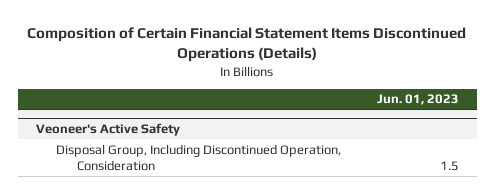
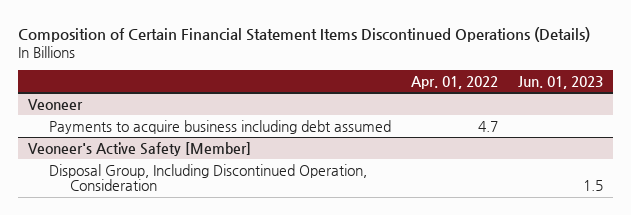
- | Jun. 01, 2023
+ | Apr. 01, 2022 | Jun. 01, 2023
- Veoneer's Active Safety
+ Veoneer
+ Payments to acquire business including debt assumed | 4.7 |
+ Veoneer's Active Safety [Member]

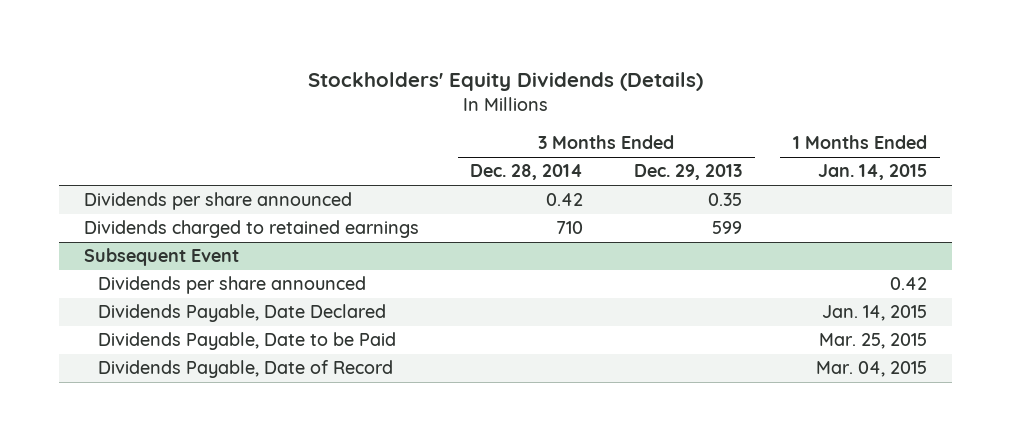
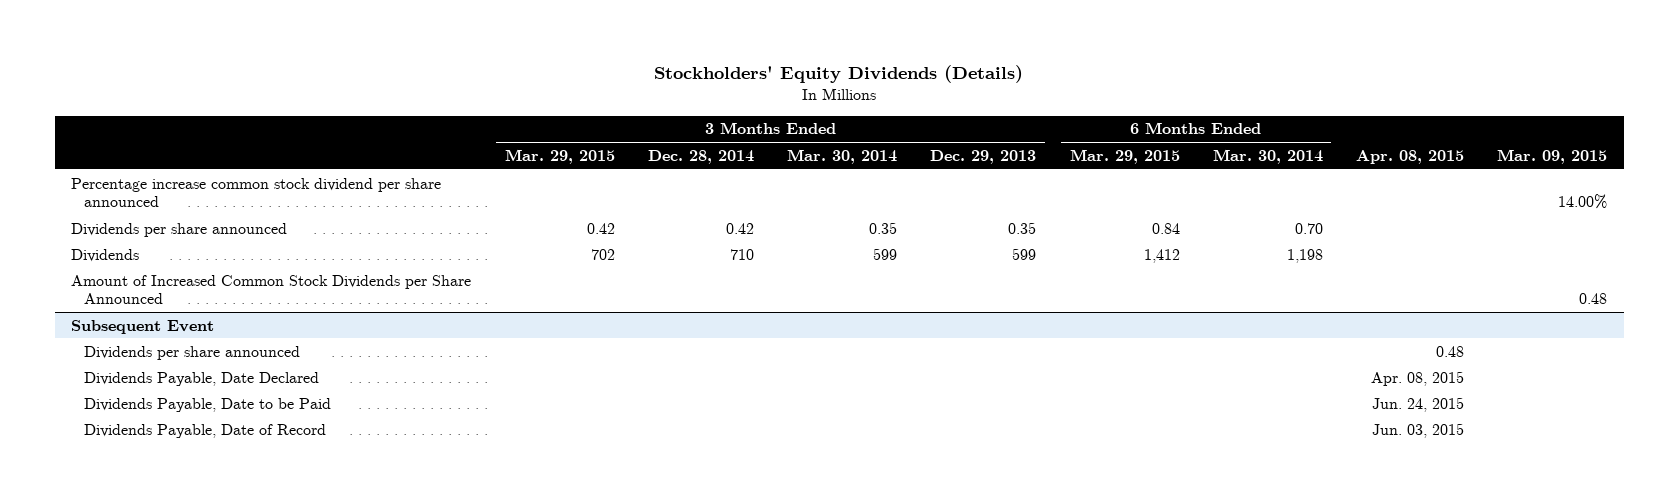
- | 3 Months Ended Dec. 28, 2014 | 3 Months Ended Dec. 29, 2013 | 1 Months Ended Jan. 14, 2015
+ | 3 Months Ended Mar. 29, 2015 | 3 Months Ended Dec. 28, 2014 | 3 Months Ended Mar. 30, 2014 | 3 Months Ended Dec. 29, 2013 | 6 Months Ended Mar. 29, 2015 | 6 Months Ended Mar. 30, 2014 | Apr. 08, 2015 | Mar. 09, 2015
+ Percentage increase common stock dividend per share announced | | | | | | | | 14.00%
- Dividends charged to retained earnings | 710 | 599 |
+ Dividends | 702 | 710 | 599 | 599 | 1,412 | 1,198 | |
+ Amount of Increased Common Stock Dividends per Share Announced | | | | | | | | 0.48

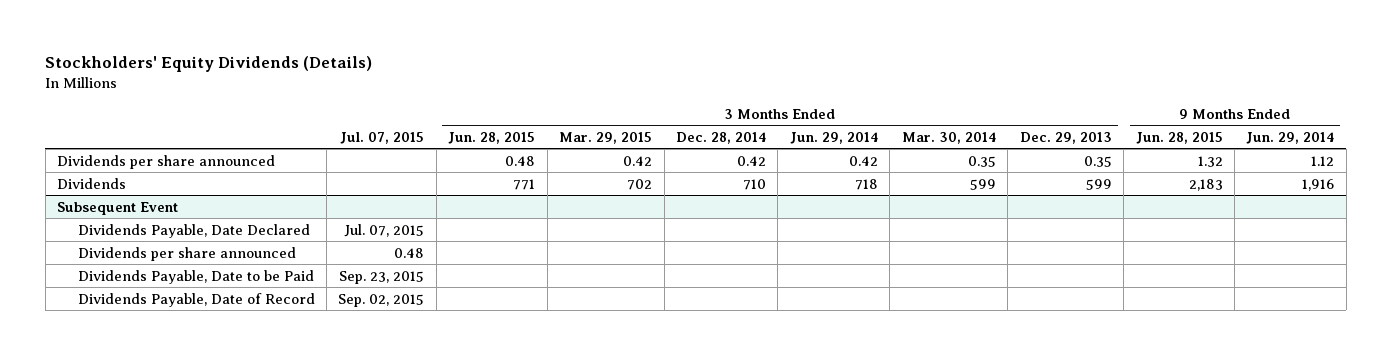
- | 3 Months Ended Mar. 29, 2015 | 3 Months Ended Dec. 28, 2014 | 3 Months Ended Mar. 30, 2014 | 3 Months Ended Dec. 29, 2013 | 6 Months Ended Mar. 29, 2015 | 6 Months Ended Mar. 30, 2014 | Apr. 08, 2015 | Mar. 09, 2015
+ | Jul. 07, 2015 | 3 Months Ended Jun. 28, 2015 | 3 Months Ended Mar. 29, 2015 | 3 Months Ended Dec. 28, 2014 | 3 Months Ended Jun. 29, 2014 | 3 Months Ended Mar. 30, 2014 | 3 Months Ended Dec. 29, 2013 | 9 Months Ended Jun. 28, 2015 | 9 Months Ended Jun. 29, 2014
- Percentage increase common stock dividend per share announced | | | | | | | | 14.00%
- Amount of Increased Common Stock Dividends per Share Announced | | | | | | | | 0.48
@ Subsequent Event
moved down: Dividends per share announced | 0.48 | | | | | | | |

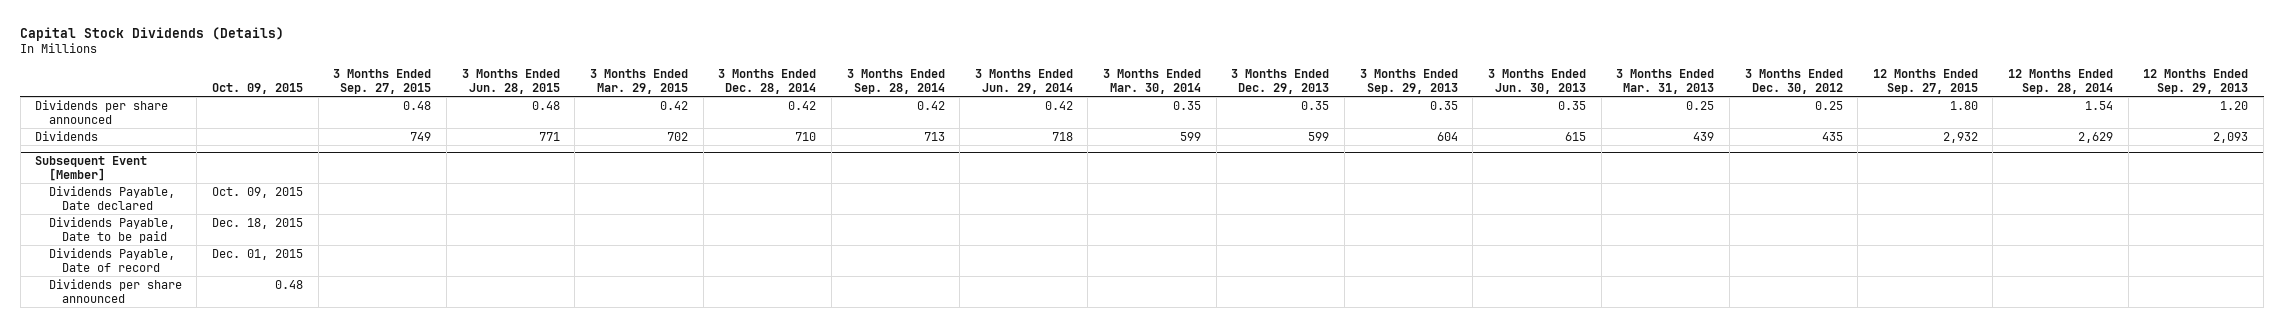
- Stockholders' Equity Dividends (Details)
+ Capital Stock Dividends (Details)
- | Jul. 07, 2015 | 3 Months Ended Jun. 28, 2015 | 3 Months Ended Mar. 29, 2015 | 3 Months Ended Dec. 28, 2014 | 3 Months Ended Jun. 29, 2014 | 3 Months Ended Mar. 30, 2014 | 3 Months Ended Dec. 29, 2013 | 9 Months Ended Jun. 28, 2015 | 9 Months Ended Jun. 29, 2014
+ | Oct. 09, 2015 | 3 Months Ended Sep. 27, 2015 | 3 Months Ended Jun. 28, 2015 | 3 Months Ended Mar. 29, 2015 | 3 Months Ended Dec. 28, 2014 | 3 Months Ended Sep. 28, 2014 | 3 Months Ended Jun. 29, 2014 | 3 Months Ended Mar. 30, 2014 | 3 Months Ended Dec. 29, 2013 | 3 Months Ended Sep. 29, 2013 | 3 Months Ended Jun. 30, 2013 | 3 Months Ended Mar. 31, 2013 | 3 Months Ended Dec. 30, 2012 | 12 Months Ended Sep. 27, 2015 | 12 Months Ended Sep. 28, 2014 | 12 Months Ended Sep. 29, 2013
- Subsequent Event
- Dividends Payable, Date Declared | Jul. 07, 2015 | | | | | | | |
+ Subsequent Event [Member]
+ Dividends Payable, Date declared | Oct. 09, 2015 | | | | | | | | | | | | | | |
+ Dividends Payable, Date to be paid | Dec. 18, 2015 | | | | | | | | | | | | | | |
+ Dividends Payable, Date of record | Dec. 01, 2015 | | | | | | | | | | | | | | |
- Dividends Payable, Date to be Paid | Sep. 23, 2015 | | | | | | | |
- Dividends Payable, Date of Record | Sep. 02, 2015 | | | | | | | |

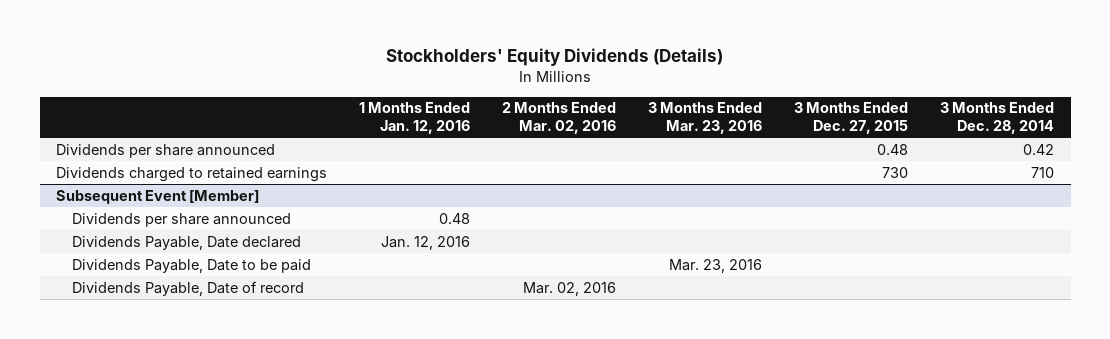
- Capital Stock Dividends (Details)
+ Stockholders' Equity Dividends (Details)
- | Oct. 09, 2015 | 3 Months Ended Sep. 27, 2015 | 3 Months Ended Jun. 28, 2015 | 3 Months Ended Mar. 29, 2015 | 3 Months Ended Dec. 28, 2014 | 3 Months Ended Sep. 28, 2014 | 3 Months Ended Jun. 29, 2014 | 3 Months Ended Mar. 30, 2014 | 3 Months Ended Dec. 29, 2013 | 3 Months Ended Sep. 29, 2013 | 3 Months Ended Jun. 30, 2013 | 3 Months Ended Mar. 31, 2013 | 3 Months Ended Dec. 30, 2012 | 12 Months Ended Sep. 27, 2015 | 12 Months Ended Sep. 28, 2014 | 12 Months Ended Sep. 29, 2013
+ | 1 Months Ended Jan. 12, 2016 | 2 Months Ended Mar. 02, 2016 | 3 Months Ended Mar. 23, 2016 | 3 Months Ended Dec. 27, 2015 | 3 Months Ended Dec. 28, 2014
- Dividends | | 749 | 771 | 702 | 710 | 713 | 718 | 599 | 599 | 604 | 615 | 439 | 435 | 2,932 | 2,629 | 2,093
+ Dividends charged to retained earnings | | | | 730 | 710
@ Subsequent Event [Member]
moved up: Dividends per share announced | 0.48 | | | |

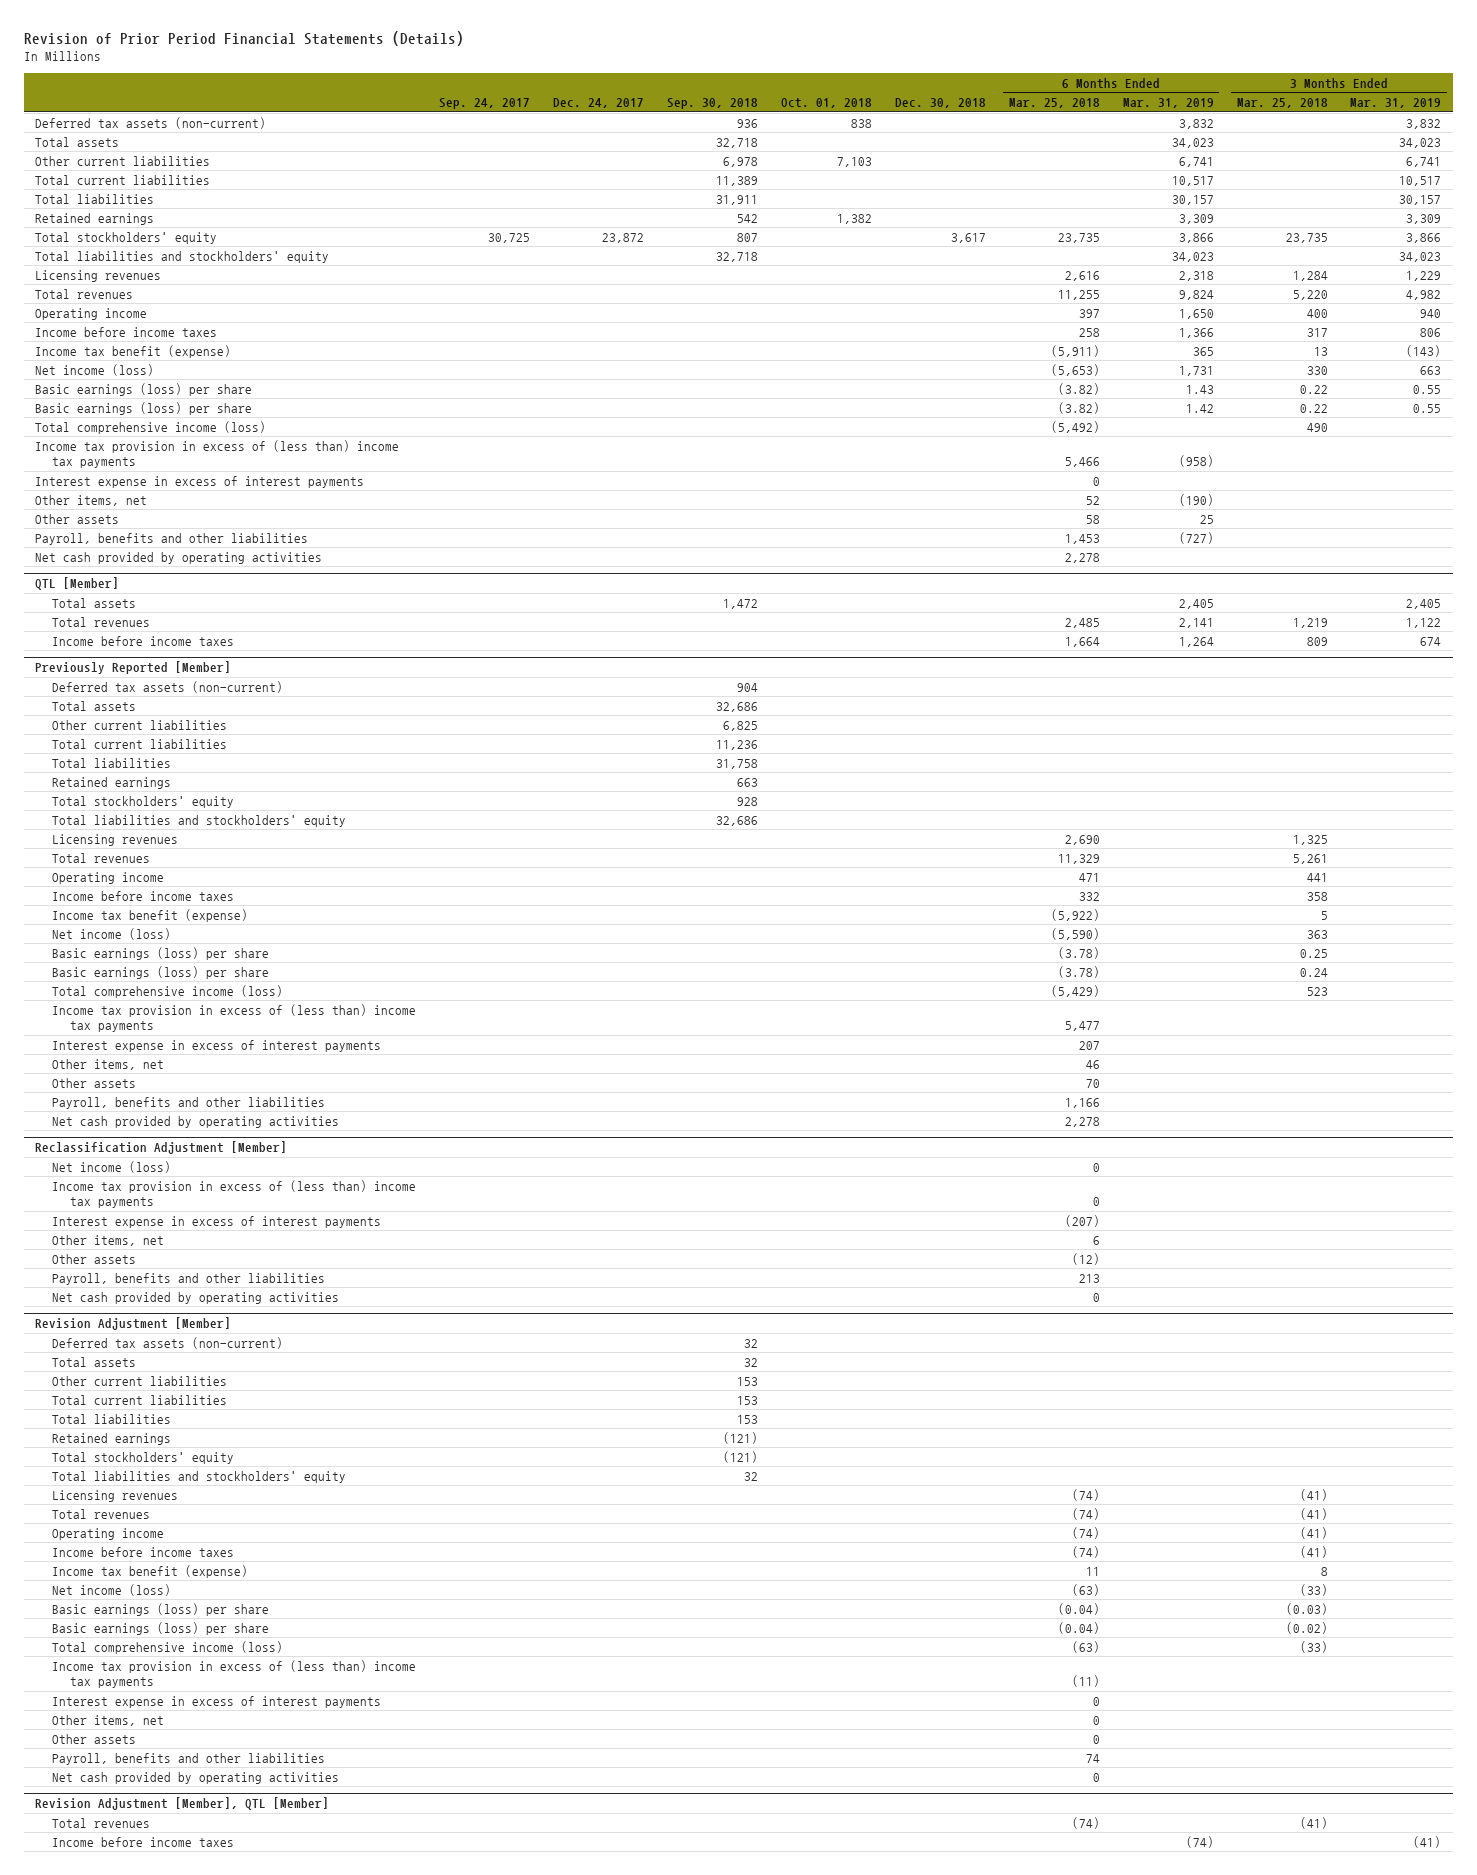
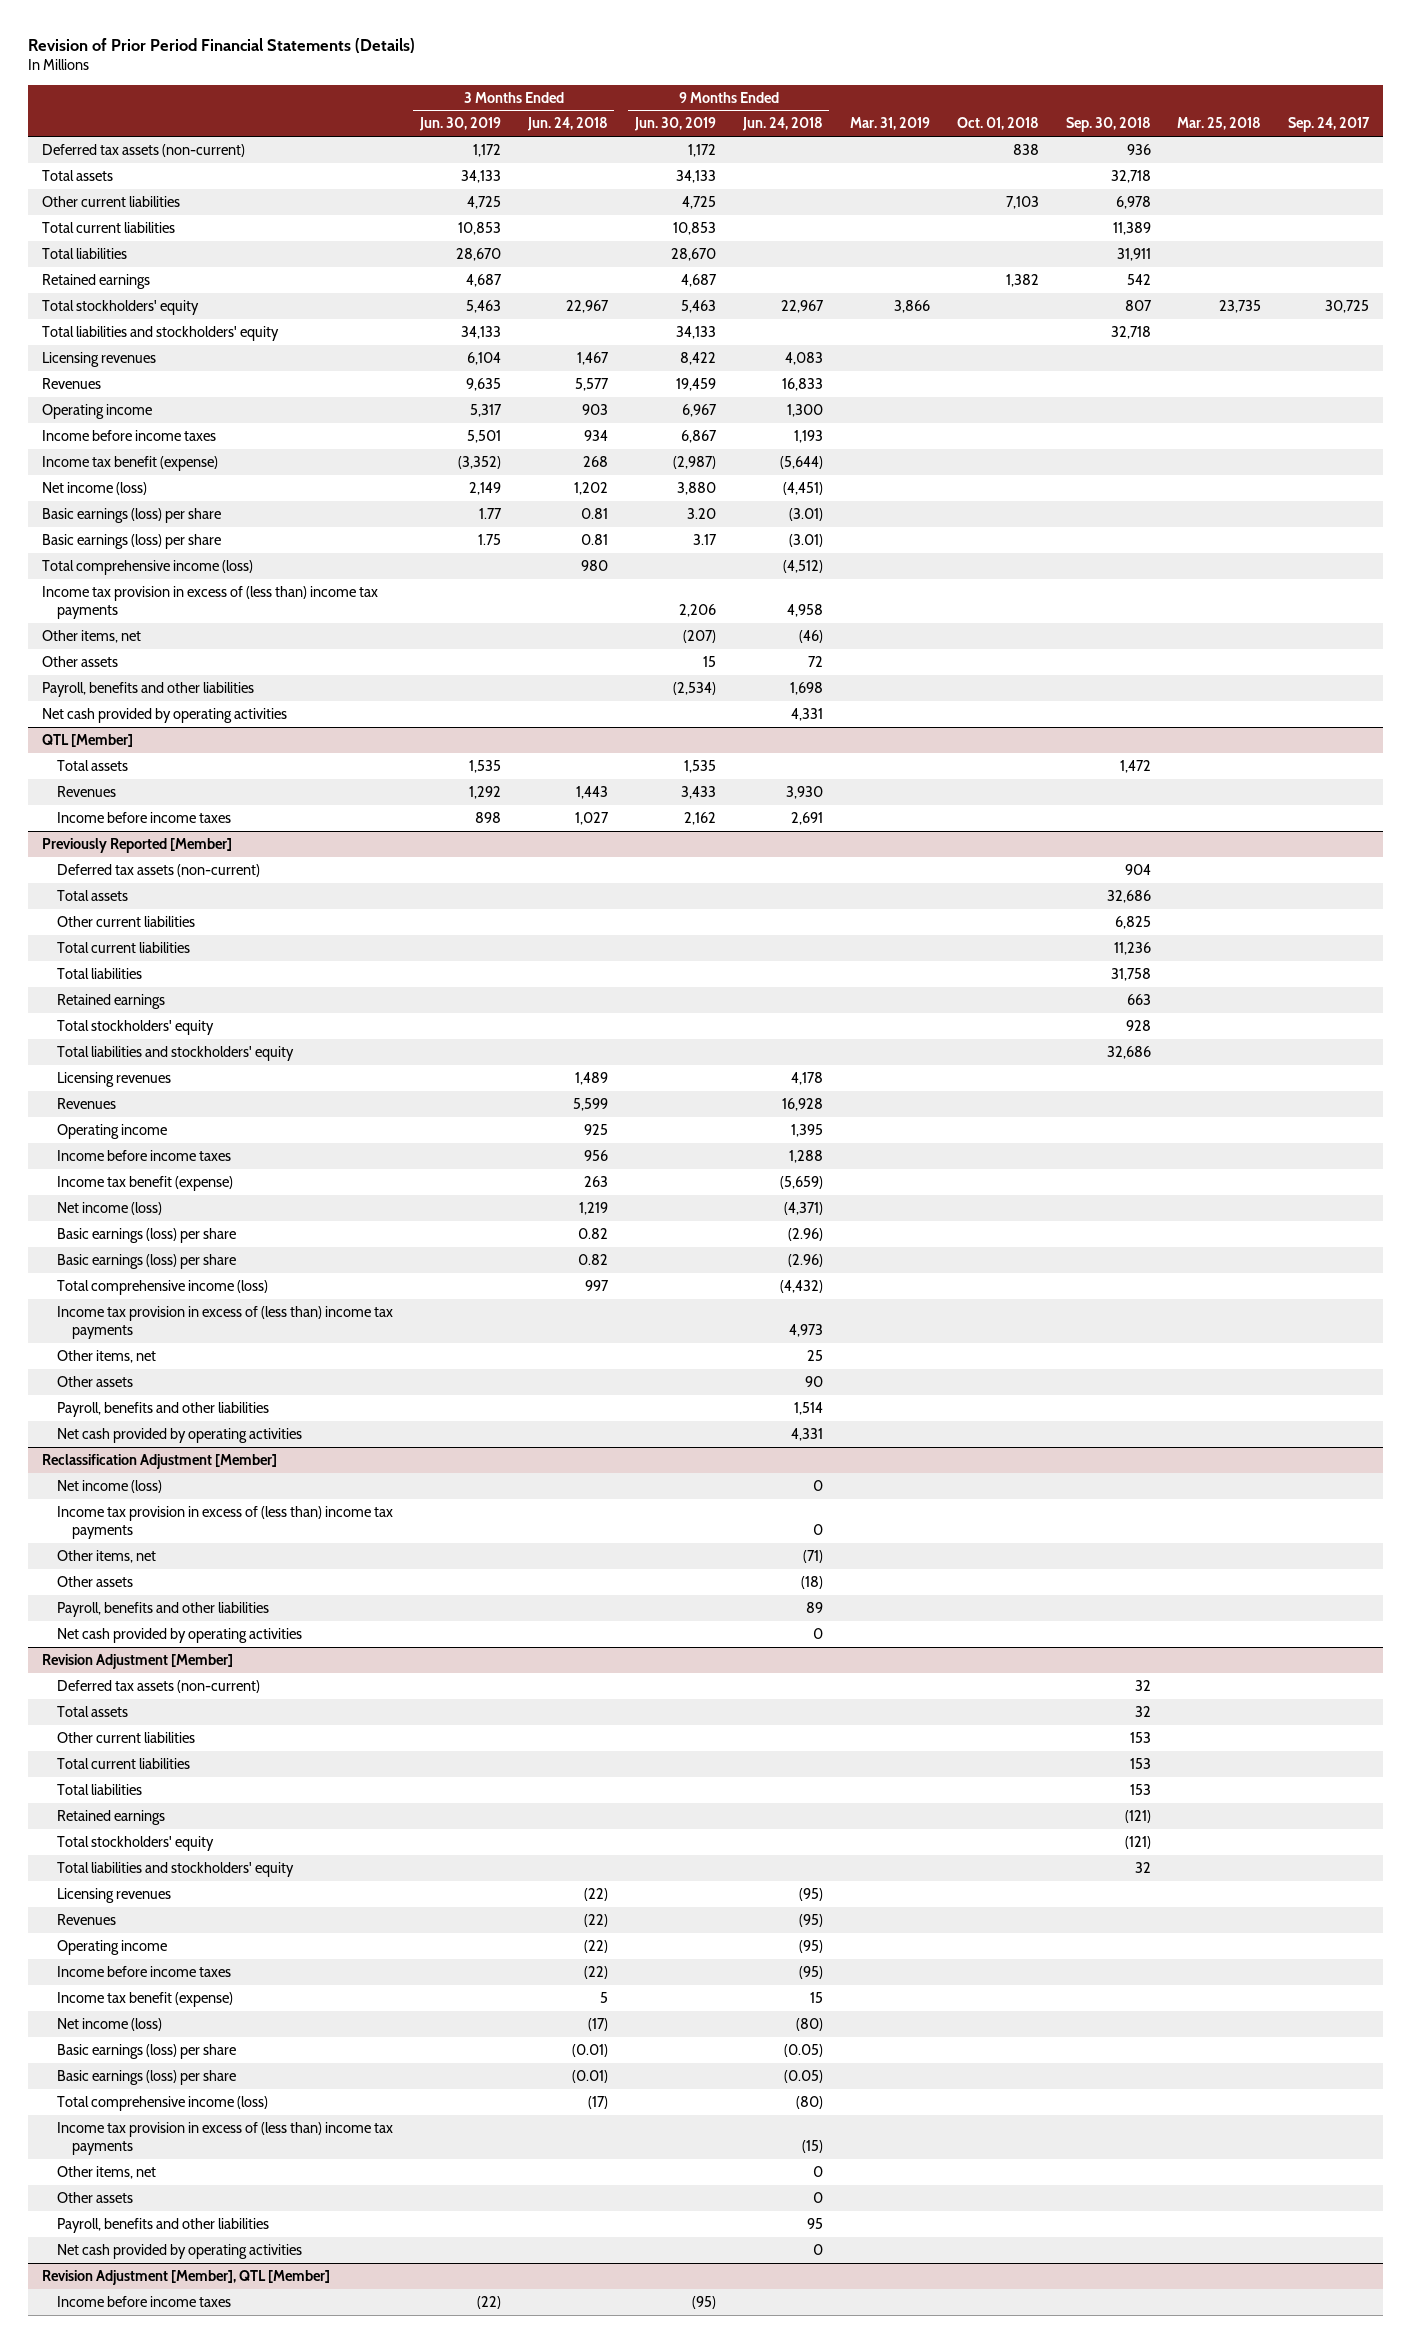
- | Sep. 24, 2017 | Dec. 24, 2017 | Sep. 30, 2018 | Oct. 01, 2018 | Dec. 30, 2018 | 6 Months Ended Mar. 25, 2018 | 6 Months Ended Mar. 31, 2019 | 3 Months Ended Mar. 25, 2018 | 3 Months Ended Mar. 31, 2019
+ | 3 Months Ended Jun. 30, 2019 | 3 Months Ended Jun. 24, 2018 | 9 Months Ended Jun. 30, 2019 | 9 Months Ended Jun. 24, 2018 | Mar. 31, 2019 | Oct. 01, 2018 | Sep. 30, 2018 | Mar. 25, 2018 | Sep. 24, 2017
- Total revenues | | | | | | 11,255 | 9,824 | 5,220 | 4,982
+ Revenues | 9,635 | 5,577 | 19,459 | 16,833 | | | | |
- Interest expense in excess of interest payments | | | | | | 0 | | |
@ QTL [Member]
- Total revenues | | | | | | 2,485 | 2,141 | 1,219 | 1,122
+ Revenues | 1,292 | 1,443 | 3,433 | 3,930 | | | | |
@ Previously Reported [Member]
- Total revenues | | | | | | 11,329 | | 5,261 |
+ Revenues | | 5,599 | | 16,928 | | | | |
- Interest expense in excess of interest payments | | | | | | 207 | | |
@ Reclassification Adjustment [Member]
- Interest expense in excess of interest payments | | | | | | (207) | | |
@ Revision Adjustment [Member]
- Total revenues | | | | | | (74) | | (41) |
+ Revenues | | (22) | | (95) | | | | |
- Interest expense in excess of interest payments | | | | | | 0 | | |
@ Revision Adjustment [Member], QTL [Member]
- Total revenues | | | | | | (74) | | (41) |

